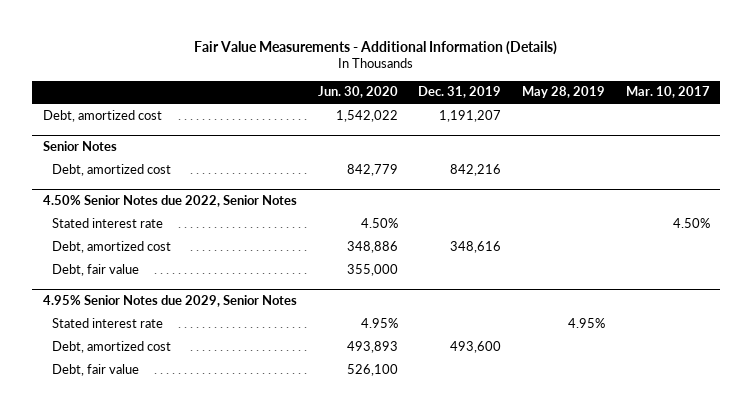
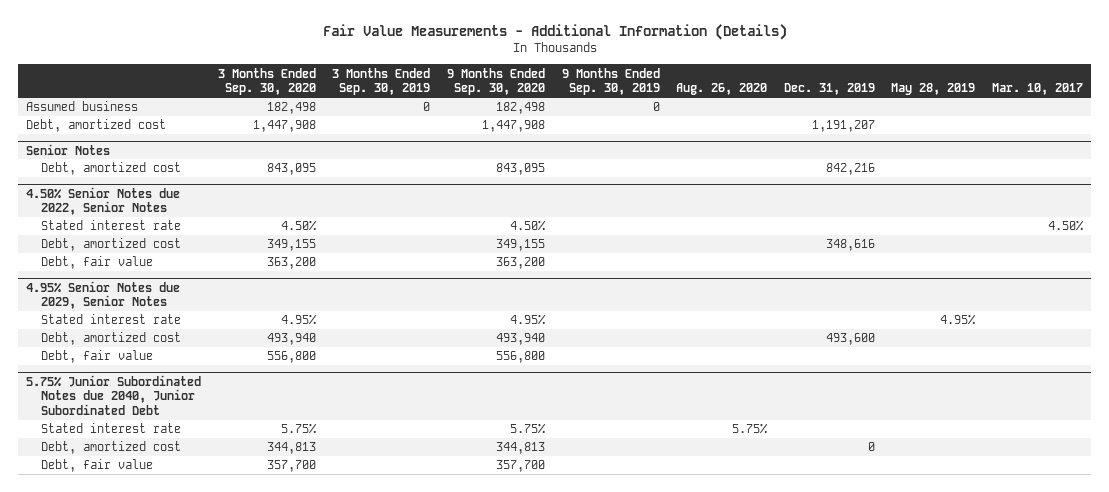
- | Jun. 30, 2020 | Dec. 31, 2019 | May 28, 2019 | Mar. 10, 2017
+ | 3 Months Ended Sep. 30, 2020 | 3 Months Ended Sep. 30, 2019 | 9 Months Ended Sep. 30, 2020 | 9 Months Ended Sep. 30, 2019 | Aug. 26, 2020 | Dec. 31, 2019 | May 28, 2019 | Mar. 10, 2017
+ Assumed business | 182,498 | 0 | 182,498 | 0 | | | |
+ 5.75% Junior Subordinated Notes due 2040, Junior Subordinated Debt
+ Stated interest rate | 5.75% | | 5.75% | | 5.75% | | |
+ Debt, amortized cost | 344,813 | | 344,813 | | | 0 | |
+ Debt, fair value | 357,700 | | 357,700 | | | | |

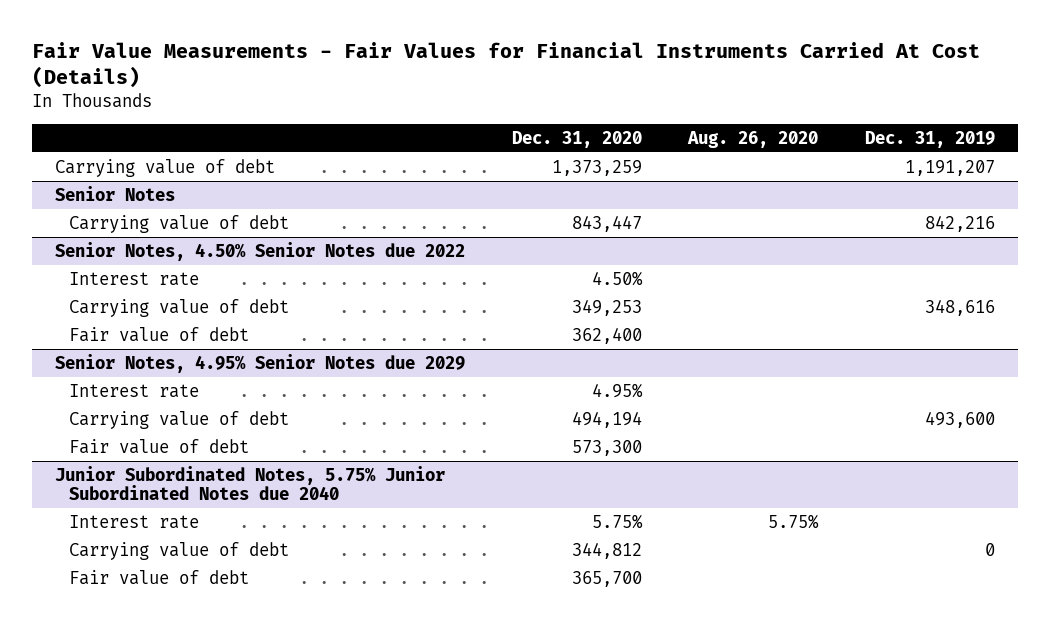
- Fair Value Measurements - Additional Information (Details)
+ Fair Value Measurements - Fair Values for Financial Instruments Carried At Cost (Details)
- | 3 Months Ended Sep. 30, 2020 | 3 Months Ended Sep. 30, 2019 | 9 Months Ended Sep. 30, 2020 | 9 Months Ended Sep. 30, 2019 | Aug. 26, 2020 | Dec. 31, 2019 | May 28, 2019 | Mar. 10, 2017
+ | Dec. 31, 2020 | Aug. 26, 2020 | Dec. 31, 2019
- Assumed business | 182,498 | 0 | 182,498 | 0 | | | |
- Debt, amortized cost | 1,447,908 | | 1,447,908 | | | 1,191,207 | |
+ Carrying value of debt | 1,373,259 | | 1,191,207
@ Senior Notes
- Debt, amortized cost | 843,095 | | 843,095 | | | 842,216 | |
- 4.50% Senior Notes due 2022, Senior Notes
- Stated interest rate | 4.50% | | 4.50% | | | | | 4.50%
- Debt, amortized cost | 349,155 | | 349,155 | | | 348,616 | |
- Debt, fair value | 363,200 | | 363,200 | | | | |
- 4.95% Senior Notes due 2029, Senior Notes
- Stated interest rate | 4.95% | | 4.95% | | | | 4.95% |
- Debt, amortized cost | 493,940 | | 493,940 | | | 493,600 | |
- Debt, fair value | 556,800 | | 556,800 | | | | |
- 5.75% Junior Subordinated Notes due 2040, Junior Subordinated Debt
- Stated interest rate | 5.75% | | 5.75% | | 5.75% | | |
- Debt, amortized cost | 344,813 | | 344,813 | | | 0 | |
- Debt, fair value | 357,700 | | 357,700 | | | | |
@ Senior Notes
+ Carrying value of debt | 843,447 | | 842,216
+ Senior Notes, 4.50% Senior Notes due 2022
+ Interest rate | 4.50% | |
+ Carrying value of debt | 349,253 | | 348,616
+ Fair value of debt | 362,400 | |
+ Senior Notes, 4.95% Senior Notes due 2029
+ Interest rate | 4.95% | |
+ Carrying value of debt | 494,194 | | 493,600
+ Fair value of debt | 573,300 | |
+ Junior Subordinated Notes, 5.75% Junior Subordinated Notes due 2040
+ Interest rate | 5.75% | 5.75% |
+ Carrying value of debt | 344,812 | | 0
+ Fair value of debt | 365,700 | |

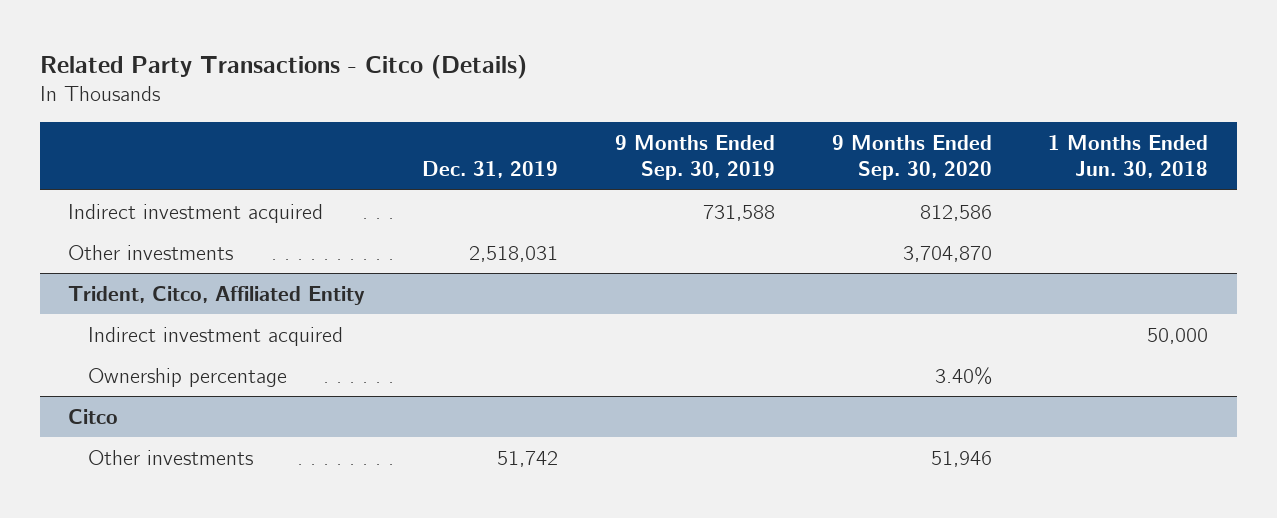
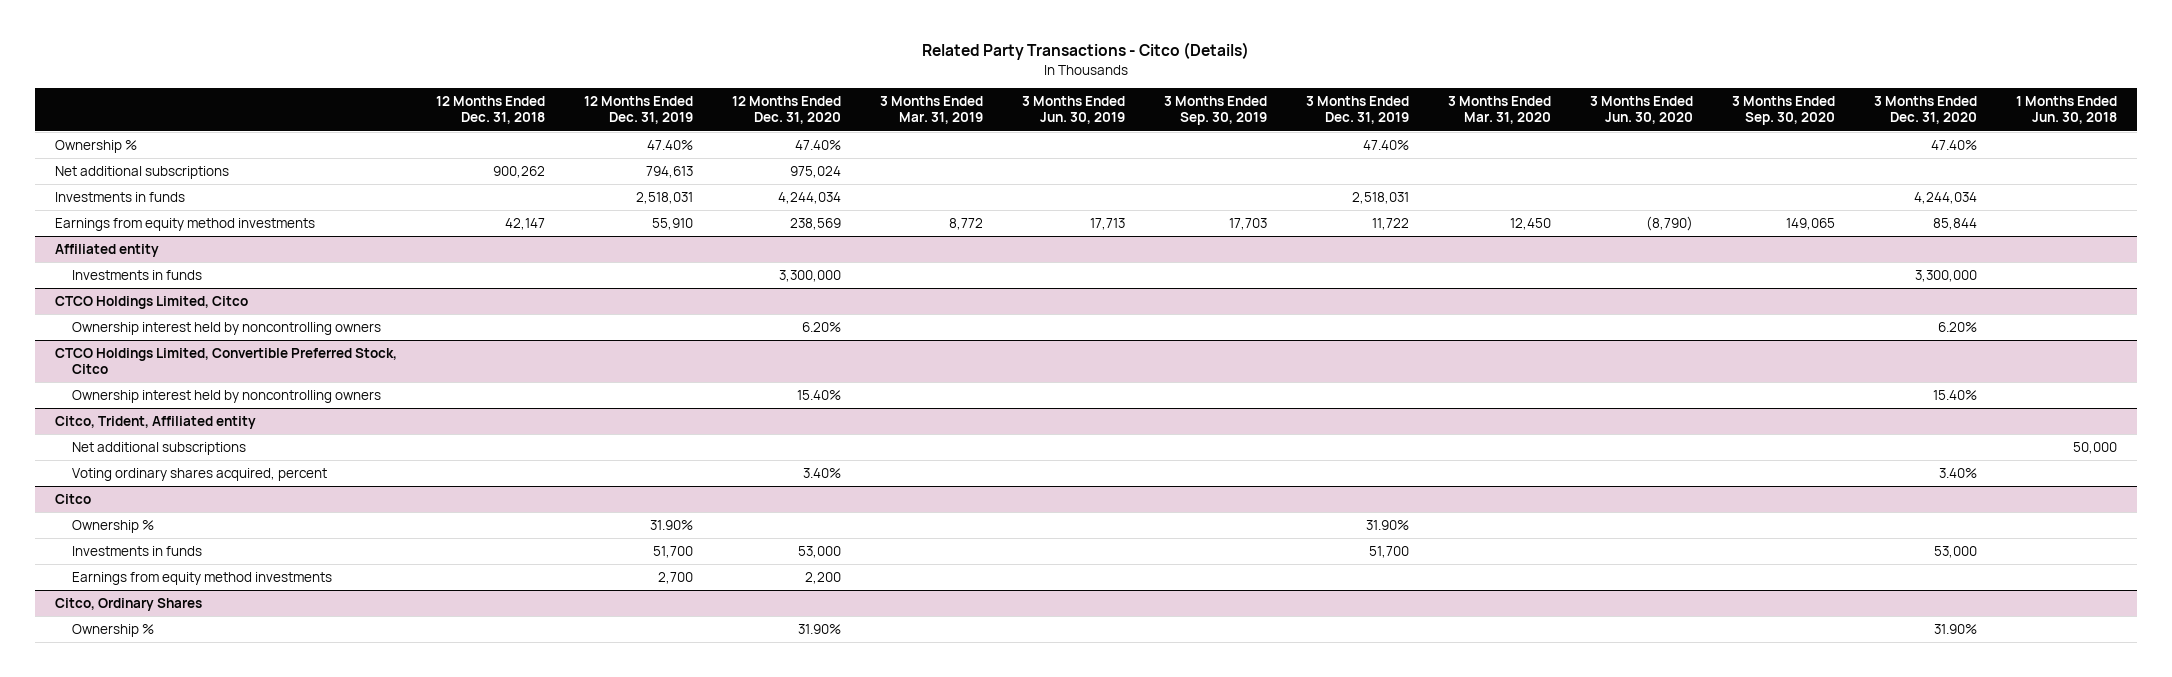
- | Dec. 31, 2019 | 9 Months Ended Sep. 30, 2019 | 9 Months Ended Sep. 30, 2020 | 1 Months Ended Jun. 30, 2018
+ | 12 Months Ended Dec. 31, 2018 | 12 Months Ended Dec. 31, 2019 | 12 Months Ended Dec. 31, 2020 | 3 Months Ended Mar. 31, 2019 | 3 Months Ended Jun. 30, 2019 | 3 Months Ended Sep. 30, 2019 | 3 Months Ended Dec. 31, 2019 | 3 Months Ended Mar. 31, 2020 | 3 Months Ended Jun. 30, 2020 | 3 Months Ended Sep. 30, 2020 | 3 Months Ended Dec. 31, 2020 | 1 Months Ended Jun. 30, 2018
- Indirect investment acquired | | 731,588 | 812,586 |
- Other investments | 2,518,031 | | 3,704,870 |
- Trident, Citco, Affiliated Entity
- Indirect investment acquired | | | | 50,000
- Ownership percentage | | | 3.40% |
+ Ownership % | | 47.40% | 47.40% | | | | 47.40% | | | | 47.40% |
+ Net additional subscriptions | 900,262 | 794,613 | 975,024 | | | | | | | | |
+ Investments in funds | | 2,518,031 | 4,244,034 | | | | 2,518,031 | | | | 4,244,034 |
+ Earnings from equity method investments | 42,147 | 55,910 | 238,569 | 8,772 | 17,713 | 17,703 | 11,722 | 12,450 | (8,790) | 149,065 | 85,844 |
+ Affiliated entity
+ Investments in funds | | | 3,300,000 | | | | | | | | 3,300,000 |
+ CTCO Holdings Limited, Citco
+ Ownership interest held by noncontrolling owners | | | 6.20% | | | | | | | | 6.20% |
+ CTCO Holdings Limited, Convertible Preferred Stock, Citco
+ Ownership interest held by noncontrolling owners | | | 15.40% | | | | | | | | 15.40% |
+ Citco, Trident, Affiliated entity
+ Net additional subscriptions | | | | | | | | | | | | 50,000
+ Voting ordinary shares acquired, percent | | | 3.40% | | | | | | | | 3.40% |
@ Citco
- Other investments | 51,742 | | 51,946 |
+ Ownership % | | 31.90% | | | | | 31.90% | | | | |
+ Investments in funds | | 51,700 | 53,000 | | | | 51,700 | | | | 53,000 |
+ Earnings from equity method investments | | 2,700 | 2,200 | | | | | | | | |
+ Citco, Ordinary Shares
+ Ownership % | | | 31.90% | | | | | | | | 31.90% |

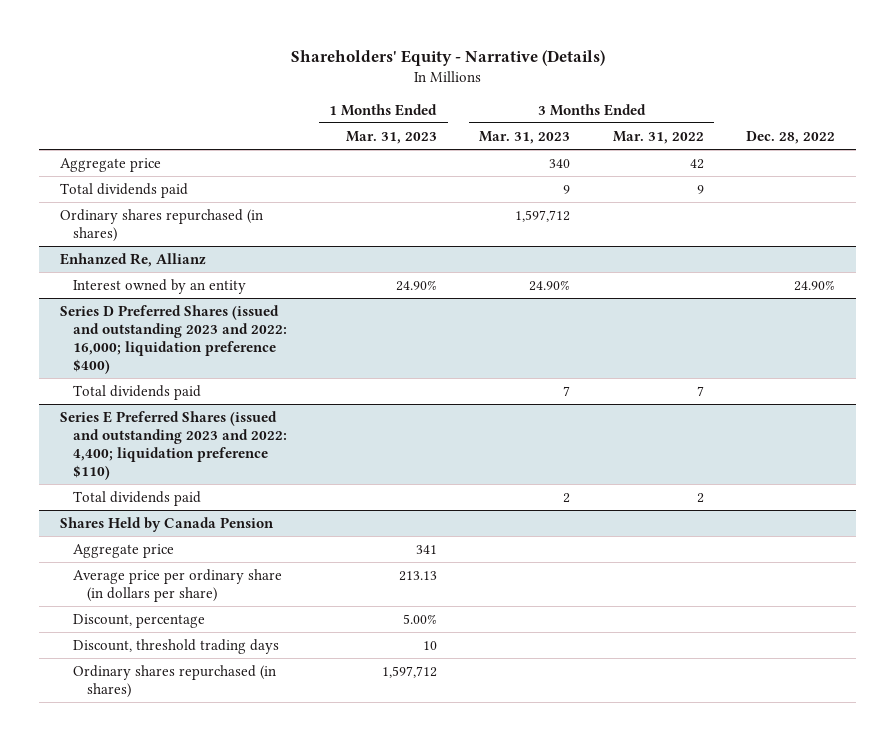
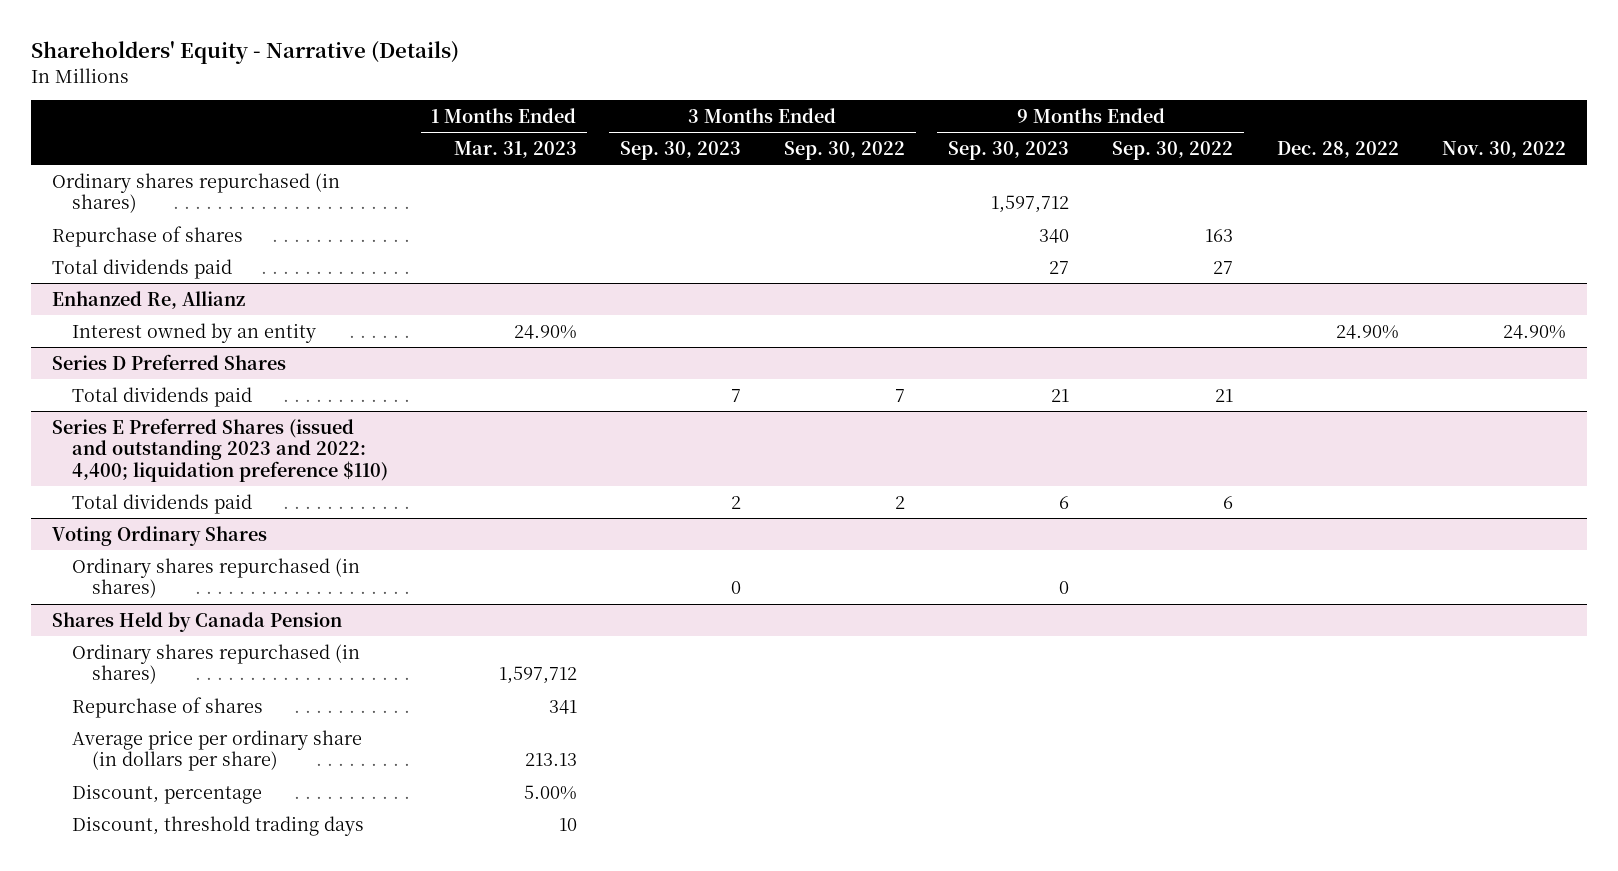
- | 1 Months Ended Mar. 31, 2023 | 3 Months Ended Mar. 31, 2023 | 3 Months Ended Mar. 31, 2022 | Dec. 28, 2022
+ | 1 Months Ended Mar. 31, 2023 | 3 Months Ended Sep. 30, 2023 | 3 Months Ended Sep. 30, 2022 | 9 Months Ended Sep. 30, 2023 | 9 Months Ended Sep. 30, 2022 | Dec. 28, 2022 | Nov. 30, 2022
- Aggregate price | | 340 | 42 |
+ Repurchase of shares | | | | 340 | 163 | |
moved down: Total dividends paid | | | | 27 | 27 | |
- Series D Preferred Shares (issued and outstanding 2023 and 2022: 16,000; liquidation preference $400)
+ Series D Preferred Shares
+ Voting Ordinary Shares
+ Ordinary shares repurchased (in shares) | | 0 | | 0 | | |
@ Shares Held by Canada Pension
- Aggregate price | 341 | | |
moved up: Ordinary shares repurchased (in shares) | 1,597,712 | | | | | |
+ Repurchase of shares | 341 | | | | | |

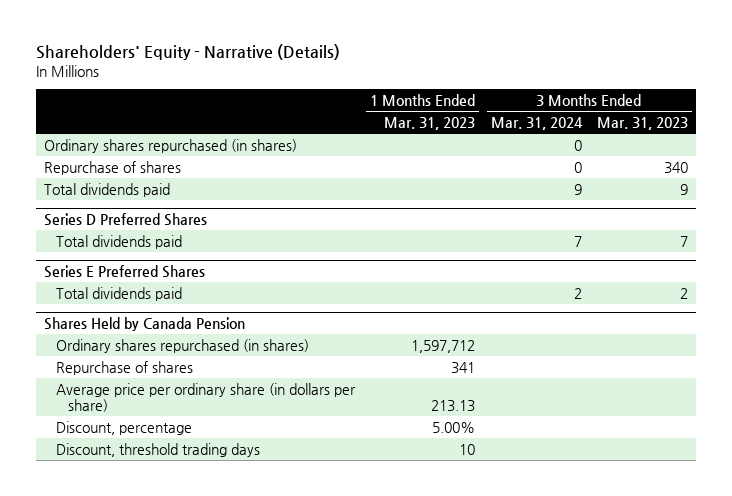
- | 1 Months Ended Mar. 31, 2023 | 3 Months Ended Sep. 30, 2023 | 3 Months Ended Sep. 30, 2022 | 9 Months Ended Sep. 30, 2023 | 9 Months Ended Sep. 30, 2022 | Dec. 28, 2022 | Nov. 30, 2022
+ | 1 Months Ended Mar. 31, 2023 | 3 Months Ended Mar. 31, 2024 | 3 Months Ended Mar. 31, 2023
- Enhanzed Re, Allianz
- Interest owned by an entity | 24.90% | | | | | 24.90% | 24.90%
- Series E Preferred Shares (issued and outstanding 2023 and 2022: 4,400; liquidation preference $110)
+ Series E Preferred Shares
- Voting Ordinary Shares
- Ordinary shares repurchased (in shares) | | 0 | | 0 | | |

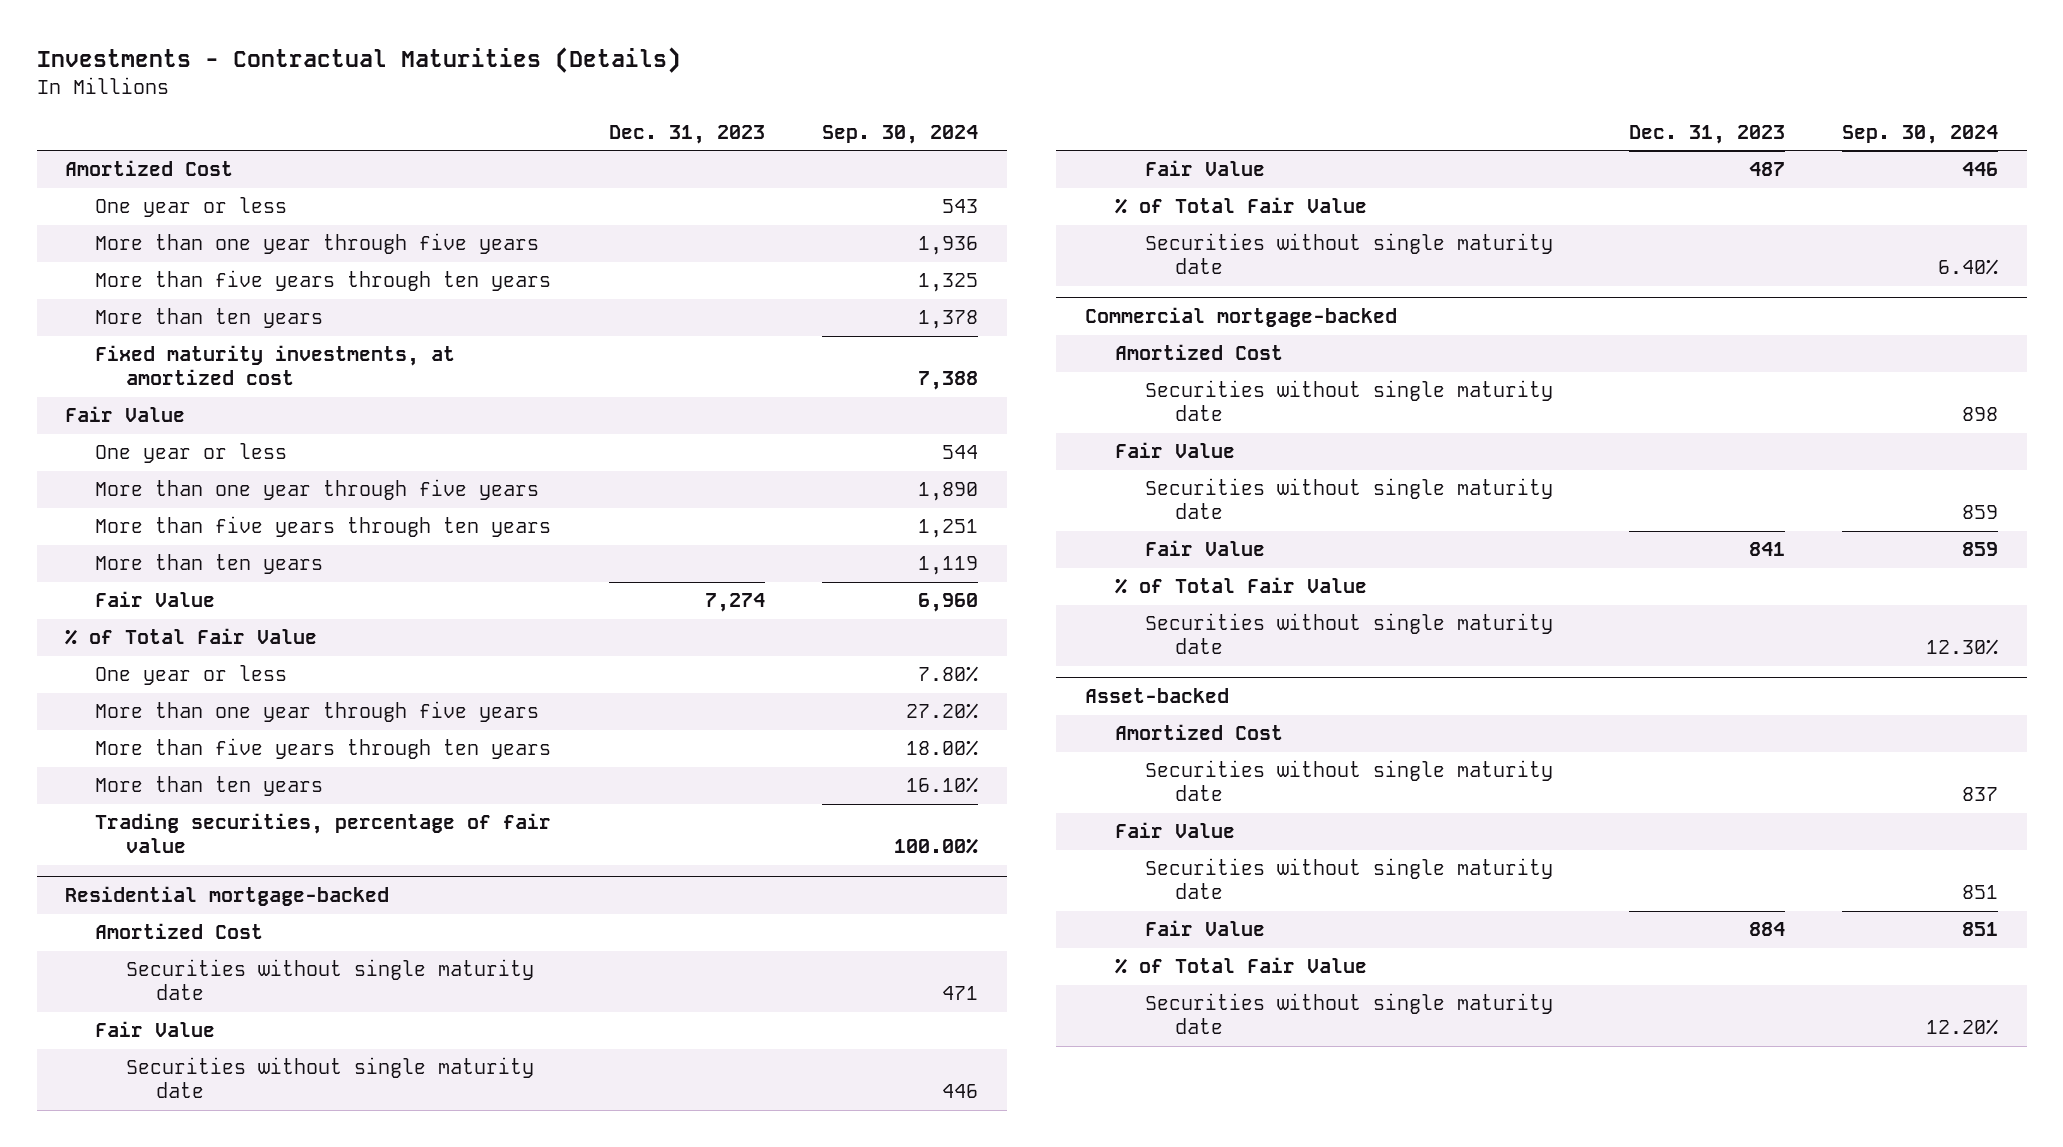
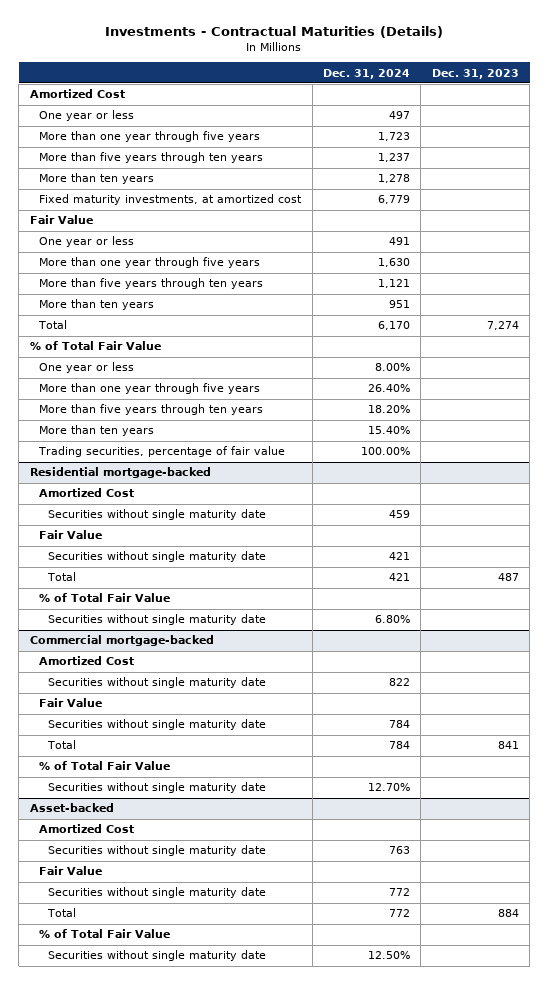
- | Dec. 31, 2023 | Sep. 30, 2024
+ | Dec. 31, 2024 | Dec. 31, 2023
- Fair Value | 7,274 | 6,960
+ Total | 6,170 | 7,274
@ Residential mortgage-backed
- Fair Value | 487 | 446
+ Total | 421 | 487
@ Commercial mortgage-backed
- Fair Value | 841 | 859
+ Total | 784 | 841
@ Asset-backed
- Fair Value | 884 | 851
+ Total | 772 | 884

